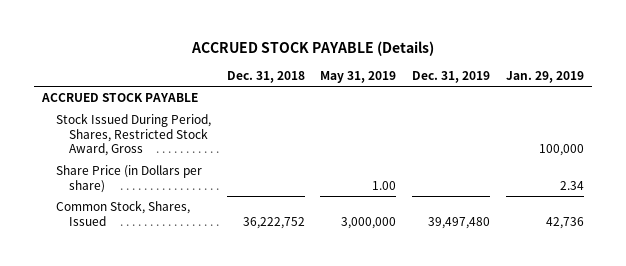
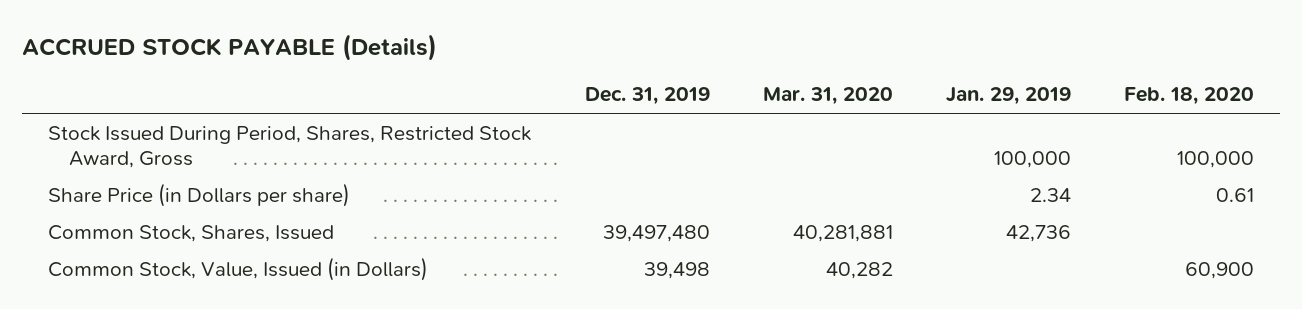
- | Dec. 31, 2018 | May 31, 2019 | Dec. 31, 2019 | Jan. 29, 2019
+ | Dec. 31, 2019 | Mar. 31, 2020 | Jan. 29, 2019 | Feb. 18, 2020
- ACCRUED STOCK PAYABLE
+ Common Stock, Value, Issued (in Dollars) | 39,498 | 40,282 | | 60,900

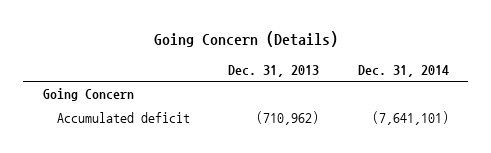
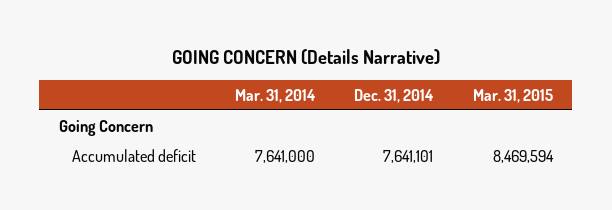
- Going Concern (Details)
+ GOING CONCERN (Details Narrative)
- | Dec. 31, 2013 | Dec. 31, 2014
+ | Mar. 31, 2014 | Dec. 31, 2014 | Mar. 31, 2015
- Accumulated deficit | (710,962) | (7,641,101)
+ Accumulated deficit | 7,641,000 | 7,641,101 | 8,469,594

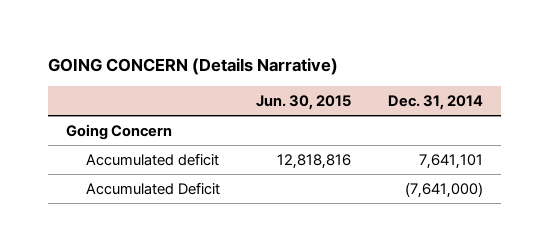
- | Mar. 31, 2014 | Dec. 31, 2014 | Mar. 31, 2015
+ | Jun. 30, 2015 | Dec. 31, 2014
+ Accumulated Deficit | | (7,641,000)

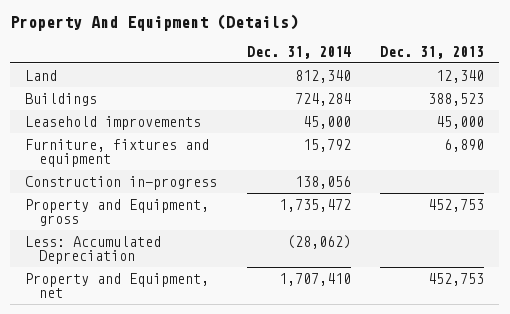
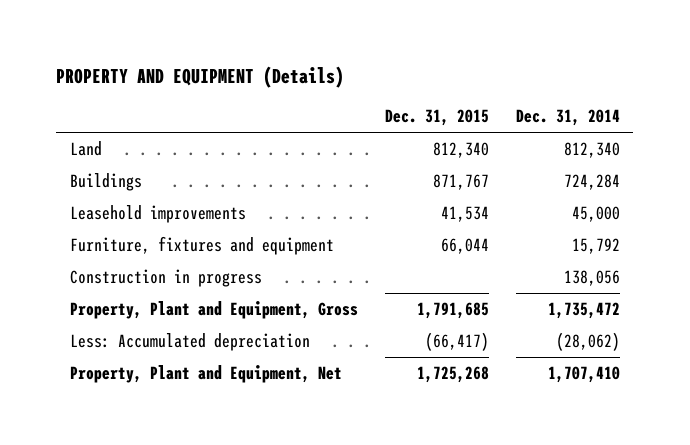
- Property And Equipment (Details)
+ PROPERTY AND EQUIPMENT (Details)
- | Dec. 31, 2014 | Dec. 31, 2013
+ | Dec. 31, 2015 | Dec. 31, 2014
- Construction in-progress | 138,056 |
- Property and Equipment, gross | 1,735,472 | 452,753
- Less: Accumulated Depreciation | (28,062) |
- Property and Equipment, net | 1,707,410 | 452,753
+ Construction in progress | | 138,056
+ Property, Plant and Equipment, Gross | 1,791,685 | 1,735,472
+ Less: Accumulated depreciation | (66,417) | (28,062)
+ Property, Plant and Equipment, Net | 1,725,268 | 1,707,410

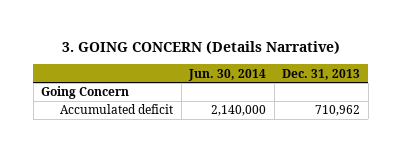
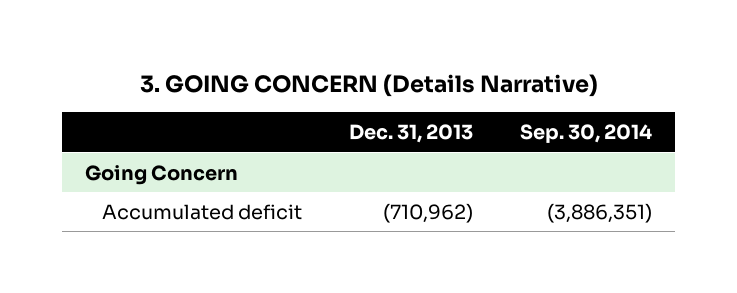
- | Jun. 30, 2014 | Dec. 31, 2013
+ | Dec. 31, 2013 | Sep. 30, 2014
- Accumulated deficit | 2,140,000 | 710,962
+ Accumulated deficit | (710,962) | (3,886,351)

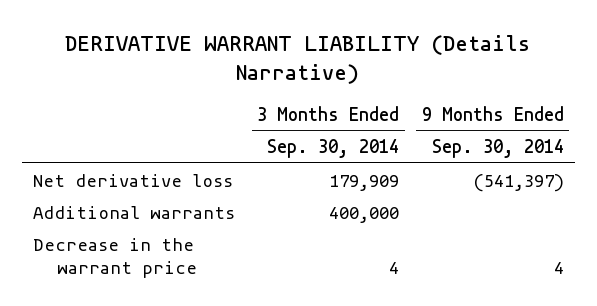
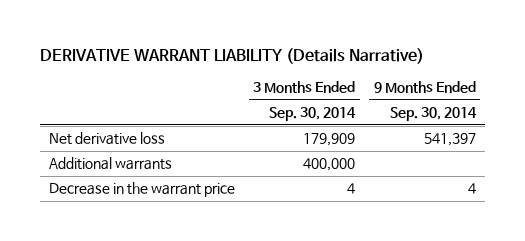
- Net derivative loss | 179,909 | (541,397)
+ Net derivative loss | 179,909 | 541,397

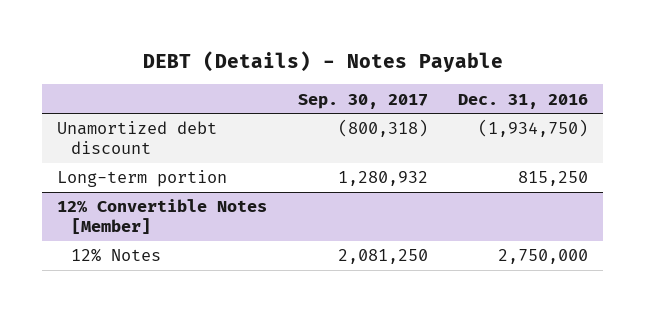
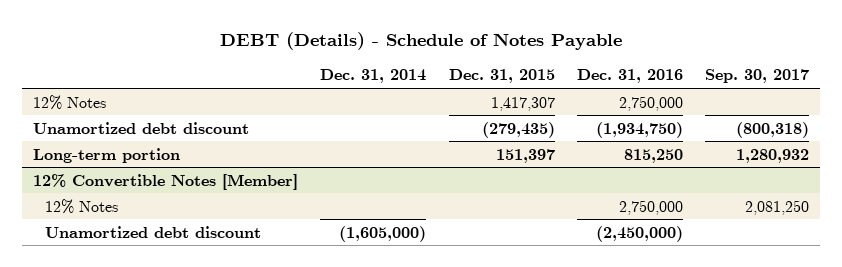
- DEBT (Details) - Notes Payable
+ DEBT (Details) - Schedule of Notes Payable
- | Sep. 30, 2017 | Dec. 31, 2016
+ | Dec. 31, 2014 | Dec. 31, 2015 | Dec. 31, 2016 | Sep. 30, 2017
+ 12% Notes | | 1,417,307 | 2,750,000 |
@ 12% Convertible Notes [Member]
+ Unamortized debt discount | (1,605,000) | | (2,450,000) |

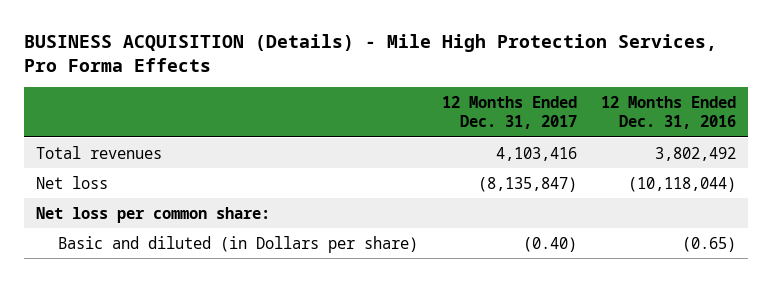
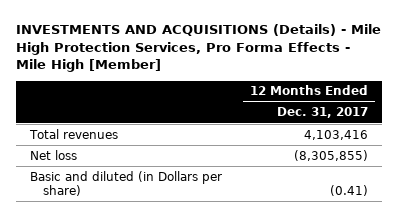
- BUSINESS ACQUISITION (Details) - Mile High Protection Services, Pro Forma Effects
+ INVESTMENTS AND ACQUISITIONS (Details) - Mile High Protection Services, Pro Forma Effects - Mile High [Member]
- | 12 Months Ended Dec. 31, 2017 | 12 Months Ended Dec. 31, 2016
+ | 12 Months Ended Dec. 31, 2017
- Net loss | (8,135,847) | (10,118,044)
- Net loss per common share:
- Basic and diluted (in Dollars per share) | (0.40) | (0.65)
+ Net loss | (8,305,855)
+ Basic and diluted (in Dollars per share) | (0.41)

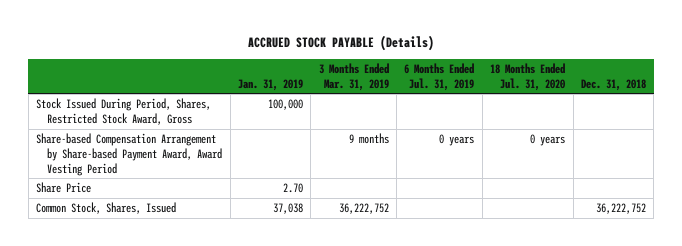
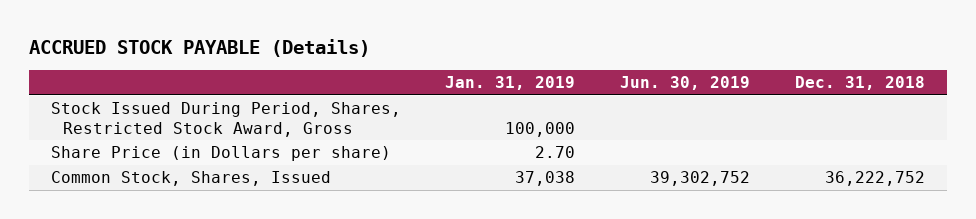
- | Jan. 31, 2019 | 3 Months Ended Mar. 31, 2019 | 6 Months Ended Jul. 31, 2019 | 18 Months Ended Jul. 31, 2020 | Dec. 31, 2018
+ | Jan. 31, 2019 | Jun. 30, 2019 | Dec. 31, 2018
- Share-based Compensation Arrangement by Share-based Payment Award, Award Vesting Period | | 9 months | 0 years | 0 years |
- Share Price | 2.70 | | | |
+ Share Price (in Dollars per share) | 2.70 | |

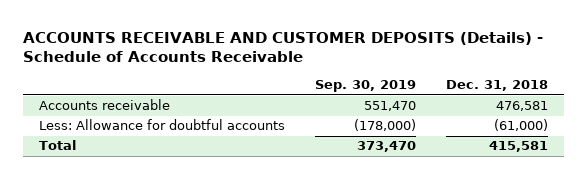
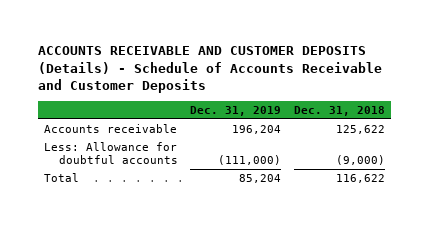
- ACCOUNTS RECEIVABLE AND CUSTOMER DEPOSITS (Details) - Schedule of Accounts Receivable
+ ACCOUNTS RECEIVABLE AND CUSTOMER DEPOSITS (Details) - Schedule of Accounts Receivable and Customer Deposits
- | Sep. 30, 2019 | Dec. 31, 2018
+ | Dec. 31, 2019 | Dec. 31, 2018
- Accounts receivable | 551,470 | 476,581
- Less: Allowance for doubtful accounts | (178,000) | (61,000)
- Total | 373,470 | 415,581
+ Accounts receivable | 196,204 | 125,622
+ Less: Allowance for doubtful accounts | (111,000) | (9,000)
+ Total | 85,204 | 116,622

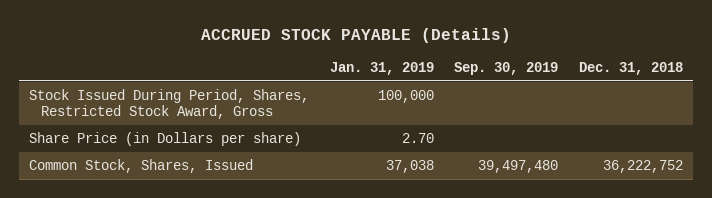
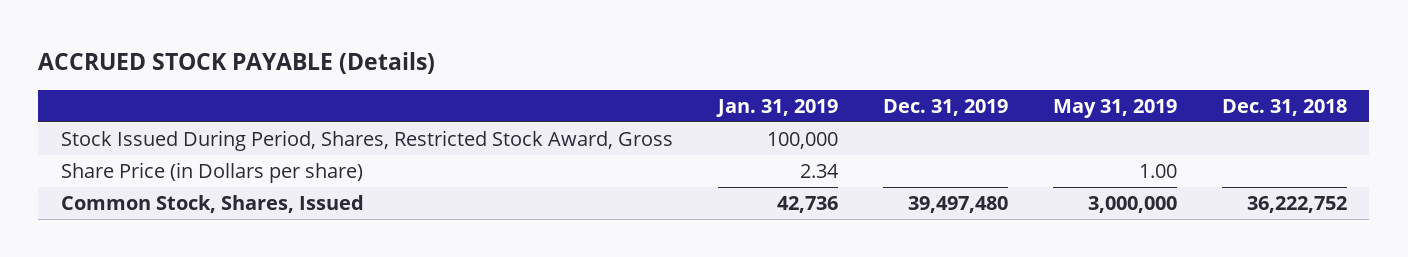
- | Jan. 31, 2019 | Sep. 30, 2019 | Dec. 31, 2018
+ | Jan. 31, 2019 | Dec. 31, 2019 | May 31, 2019 | Dec. 31, 2018
- Share Price (in Dollars per share) | 2.70 | |
- Common Stock, Shares, Issued | 37,038 | 39,497,480 | 36,222,752
+ Share Price (in Dollars per share) | 2.34 | | 1.00 |
+ Common Stock, Shares, Issued | 42,736 | 39,497,480 | 3,000,000 | 36,222,752

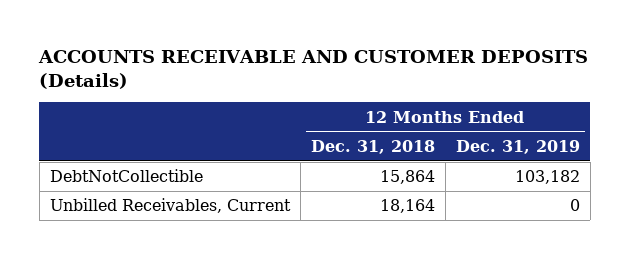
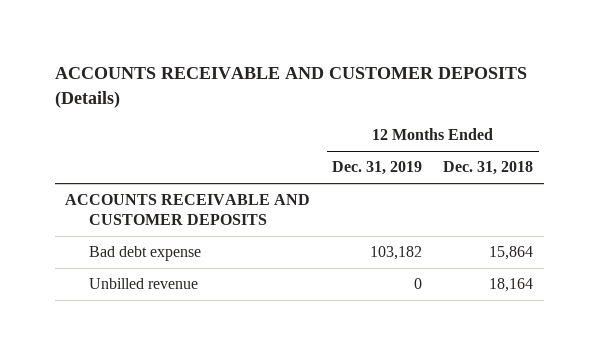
- | 12 Months Ended Dec. 31, 2018 | 12 Months Ended Dec. 31, 2019
+ | 12 Months Ended Dec. 31, 2019 | 12 Months Ended Dec. 31, 2018
- DebtNotCollectible | 15,864 | 103,182
- Unbilled Receivables, Current | 18,164 | 0
+ ACCOUNTS RECEIVABLE AND CUSTOMER DEPOSITS
+ Bad debt expense | 103,182 | 15,864
+ Unbilled revenue | 0 | 18,164

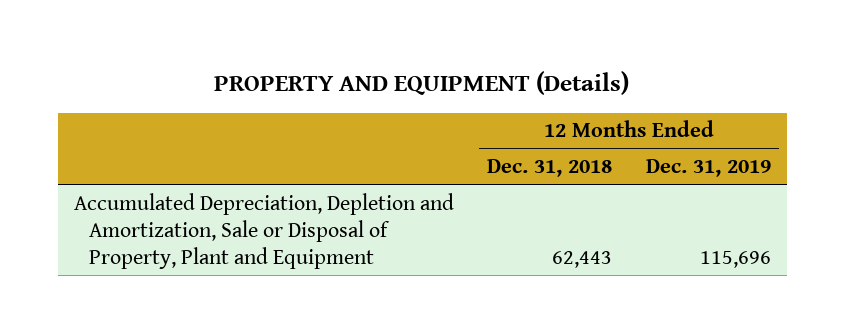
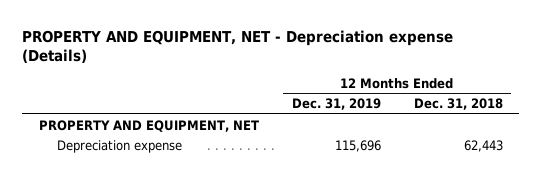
- PROPERTY AND EQUIPMENT (Details)
+ PROPERTY AND EQUIPMENT, NET - Depreciation expense (Details)
- | 12 Months Ended Dec. 31, 2018 | 12 Months Ended Dec. 31, 2019
+ | 12 Months Ended Dec. 31, 2019 | 12 Months Ended Dec. 31, 2018
- Accumulated Depreciation, Depletion and Amortization, Sale or Disposal of Property, Plant and Equipment | 62,443 | 115,696
+ PROPERTY AND EQUIPMENT, NET
+ Depreciation expense | 115,696 | 62,443

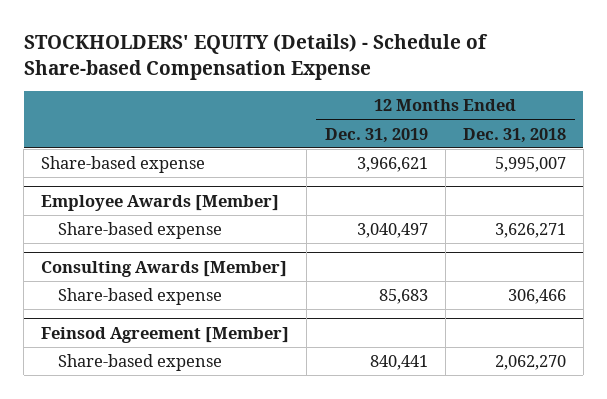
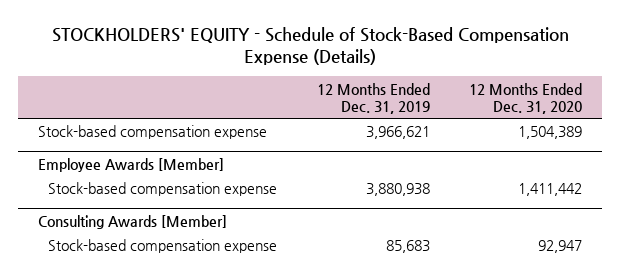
- STOCKHOLDERS' EQUITY (Details) - Schedule of Share-based Compensation Expense
+ STOCKHOLDERS' EQUITY - Schedule of Stock-Based Compensation Expense (Details)
- | 12 Months Ended Dec. 31, 2019 | 12 Months Ended Dec. 31, 2018
+ | 12 Months Ended Dec. 31, 2019 | 12 Months Ended Dec. 31, 2020
- Share-based expense | 3,966,621 | 5,995,007
+ Stock-based compensation expense | 3,966,621 | 1,504,389
@ Employee Awards [Member]
- Share-based expense | 3,040,497 | 3,626,271
+ Stock-based compensation expense | 3,880,938 | 1,411,442
@ Consulting Awards [Member]
- Share-based expense | 85,683 | 306,466
- Feinsod Agreement [Member]
- Share-based expense | 840,441 | 2,062,270
@ Consulting Awards [Member]
+ Stock-based compensation expense | 85,683 | 92,947

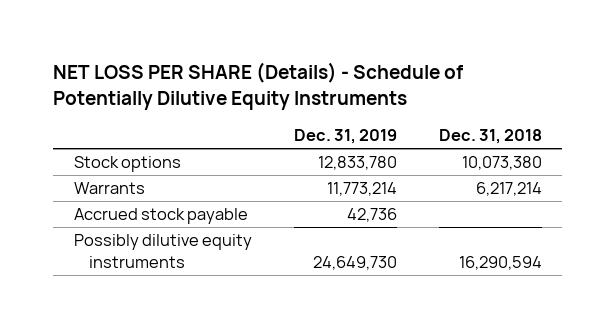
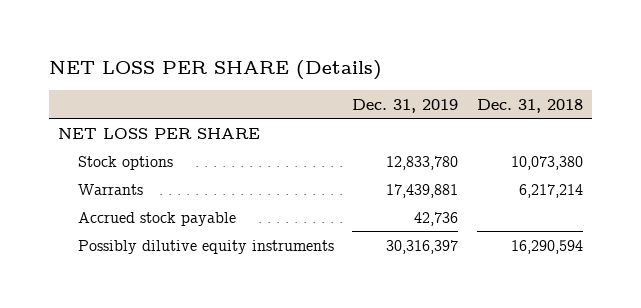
- NET LOSS PER SHARE (Details) - Schedule of Potentially Dilutive Equity Instruments
+ NET LOSS PER SHARE (Details)
+ NET LOSS PER SHARE
- Warrants | 11,773,214 | 6,217,214
+ Warrants | 17,439,881 | 6,217,214
- Possibly dilutive equity instruments | 24,649,730 | 16,290,594
+ Possibly dilutive equity instruments | 30,316,397 | 16,290,594

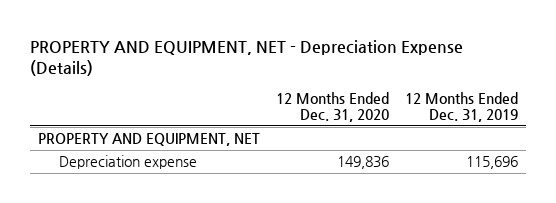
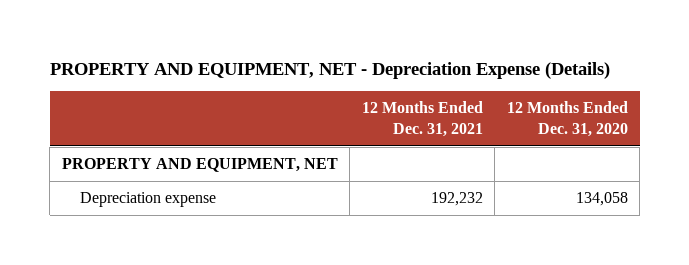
- | 12 Months Ended Dec. 31, 2020 | 12 Months Ended Dec. 31, 2019
+ | 12 Months Ended Dec. 31, 2021 | 12 Months Ended Dec. 31, 2020
- Depreciation expense | 149,836 | 115,696
+ Depreciation expense | 192,232 | 134,058

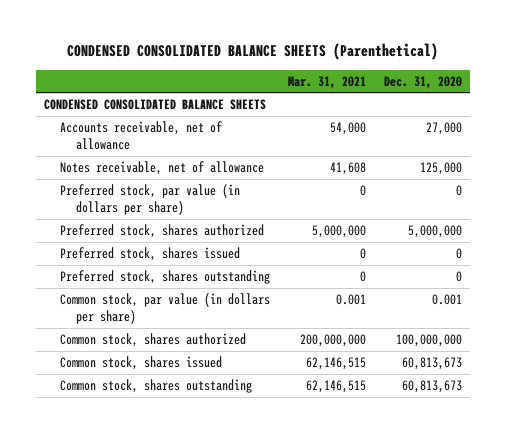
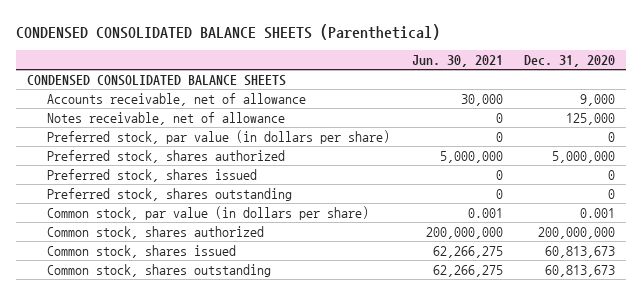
- | Mar. 31, 2021 | Dec. 31, 2020
+ | Jun. 30, 2021 | Dec. 31, 2020
- Accounts receivable, net of allowance | 54,000 | 27,000
+ Accounts receivable, net of allowance | 30,000 | 9,000
- Common stock, shares authorized | 200,000,000 | 100,000,000
+ Common stock, shares authorized | 200,000,000 | 200,000,000

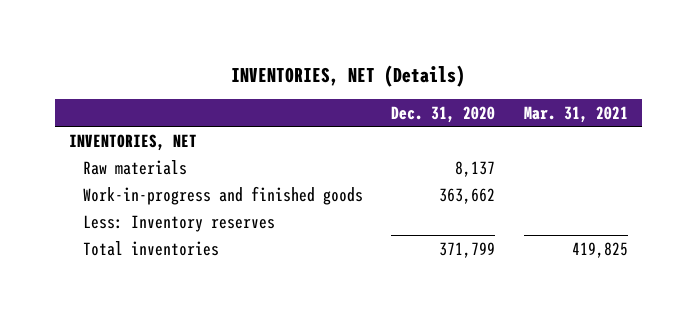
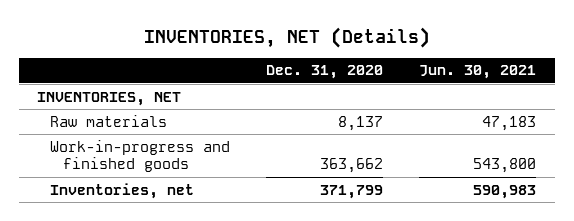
- | Dec. 31, 2020 | Mar. 31, 2021
+ | Dec. 31, 2020 | Jun. 30, 2021
- Less: Inventory reserves
- Total inventories | 371,799 | 419,825
+ Inventories, net | 371,799 | 590,983

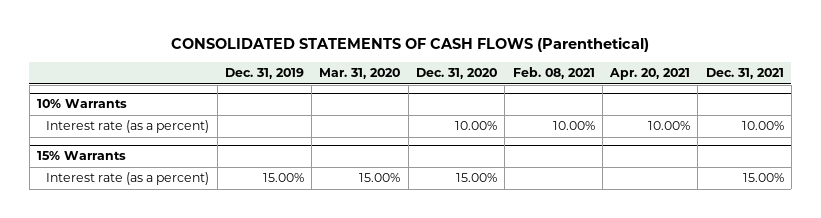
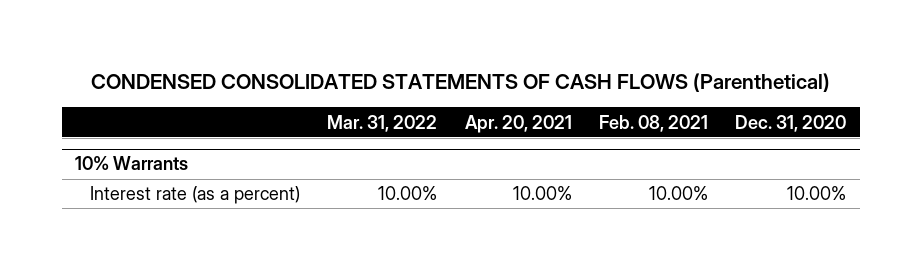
- CONSOLIDATED STATEMENTS OF CASH FLOWS (Parenthetical)
+ CONDENSED CONSOLIDATED STATEMENTS OF CASH FLOWS (Parenthetical)
- | Dec. 31, 2019 | Mar. 31, 2020 | Dec. 31, 2020 | Feb. 08, 2021 | Apr. 20, 2021 | Dec. 31, 2021
+ | Mar. 31, 2022 | Apr. 20, 2021 | Feb. 08, 2021 | Dec. 31, 2020
- 15% Warrants
- Interest rate (as a percent) | 15.00% | 15.00% | 15.00% | | | 15.00%

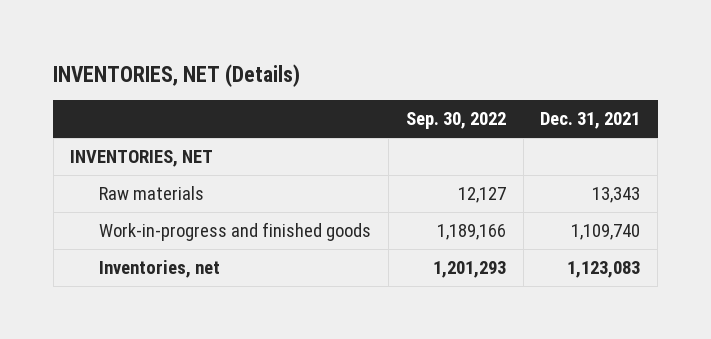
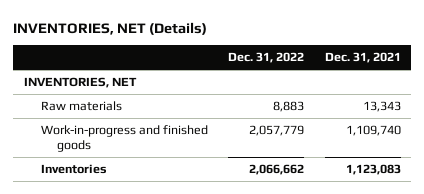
- | Sep. 30, 2022 | Dec. 31, 2021
+ | Dec. 31, 2022 | Dec. 31, 2021
- Inventories, net | 1,201,293 | 1,123,083
+ Inventories | 2,066,662 | 1,123,083

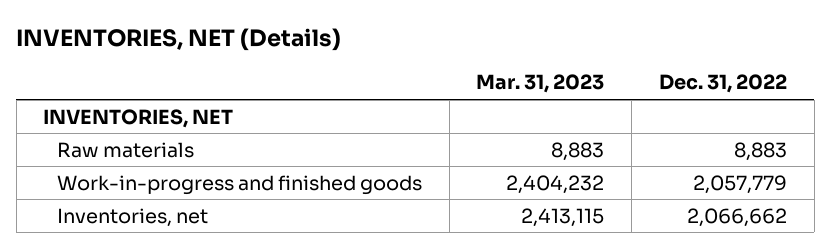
- | Dec. 31, 2022 | Dec. 31, 2021
+ | Mar. 31, 2023 | Dec. 31, 2022
- Inventories | 2,066,662 | 1,123,083
+ Inventories, net | 2,413,115 | 2,066,662

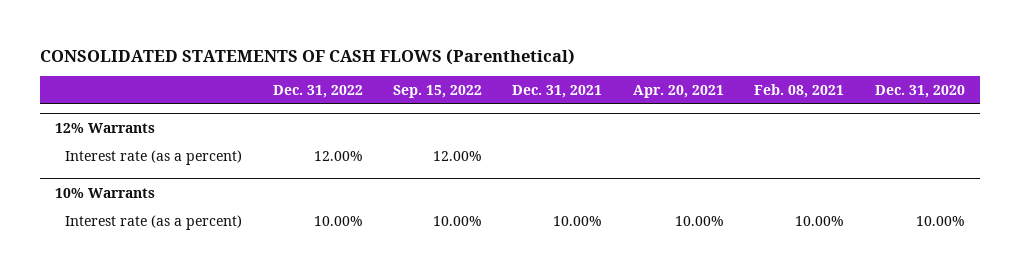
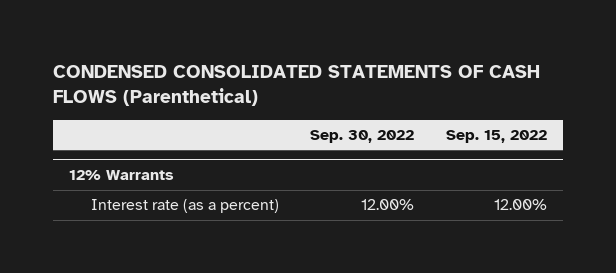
- CONSOLIDATED STATEMENTS OF CASH FLOWS (Parenthetical)
+ CONDENSED CONSOLIDATED STATEMENTS OF CASH FLOWS (Parenthetical)
- | Dec. 31, 2022 | Sep. 15, 2022 | Dec. 31, 2021 | Apr. 20, 2021 | Feb. 08, 2021 | Dec. 31, 2020
+ | Sep. 30, 2022 | Sep. 15, 2022
- 10% Warrants
- Interest rate (as a percent) | 10.00% | 10.00% | 10.00% | 10.00% | 10.00% | 10.00%

